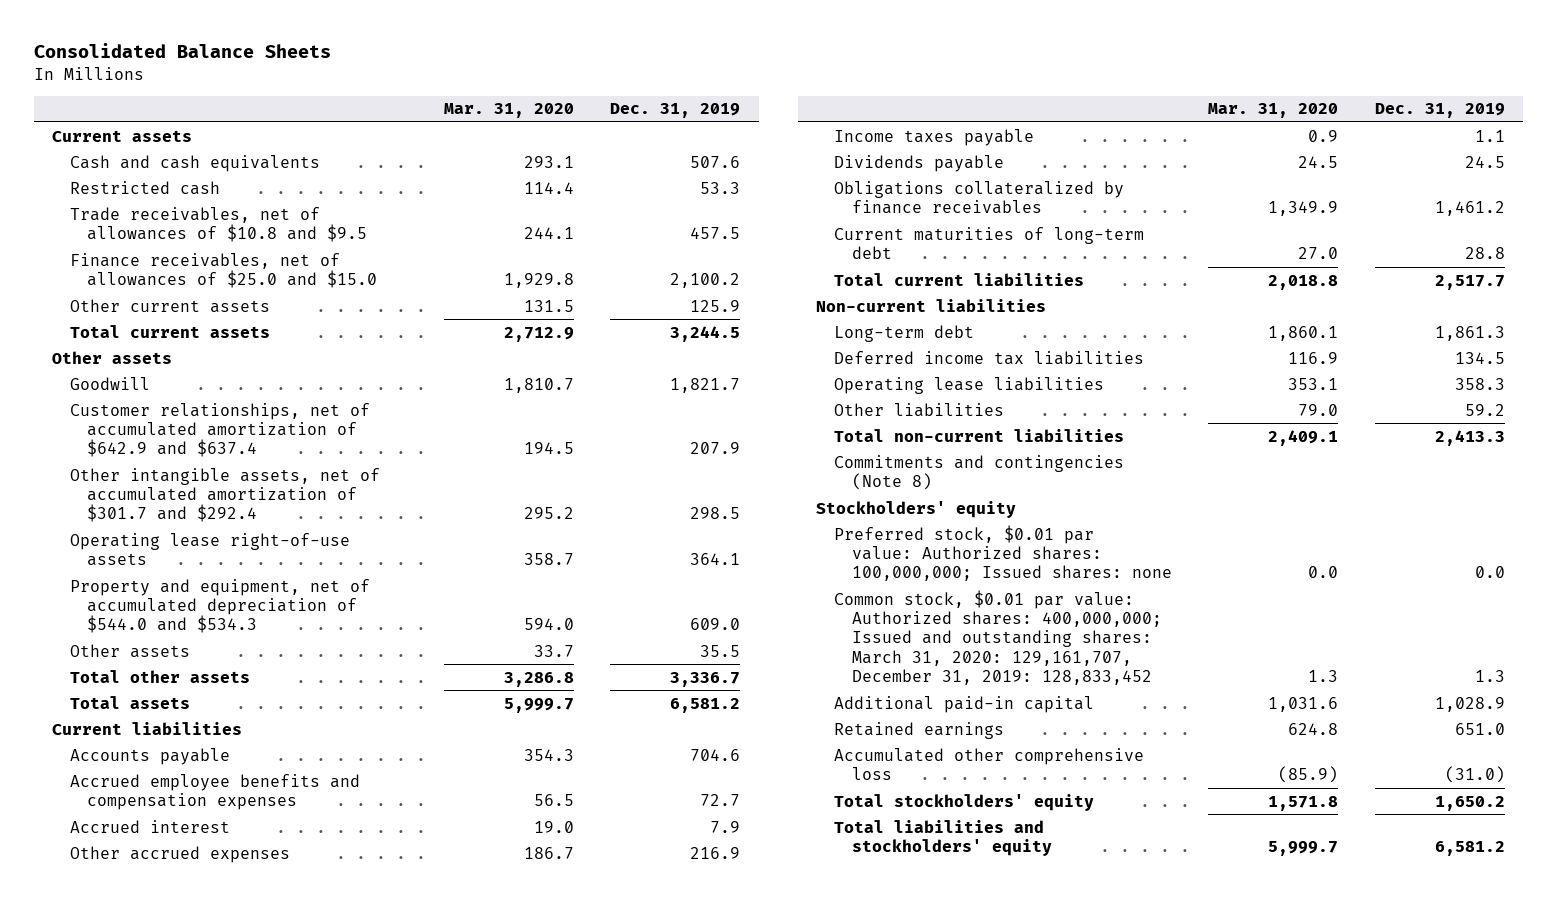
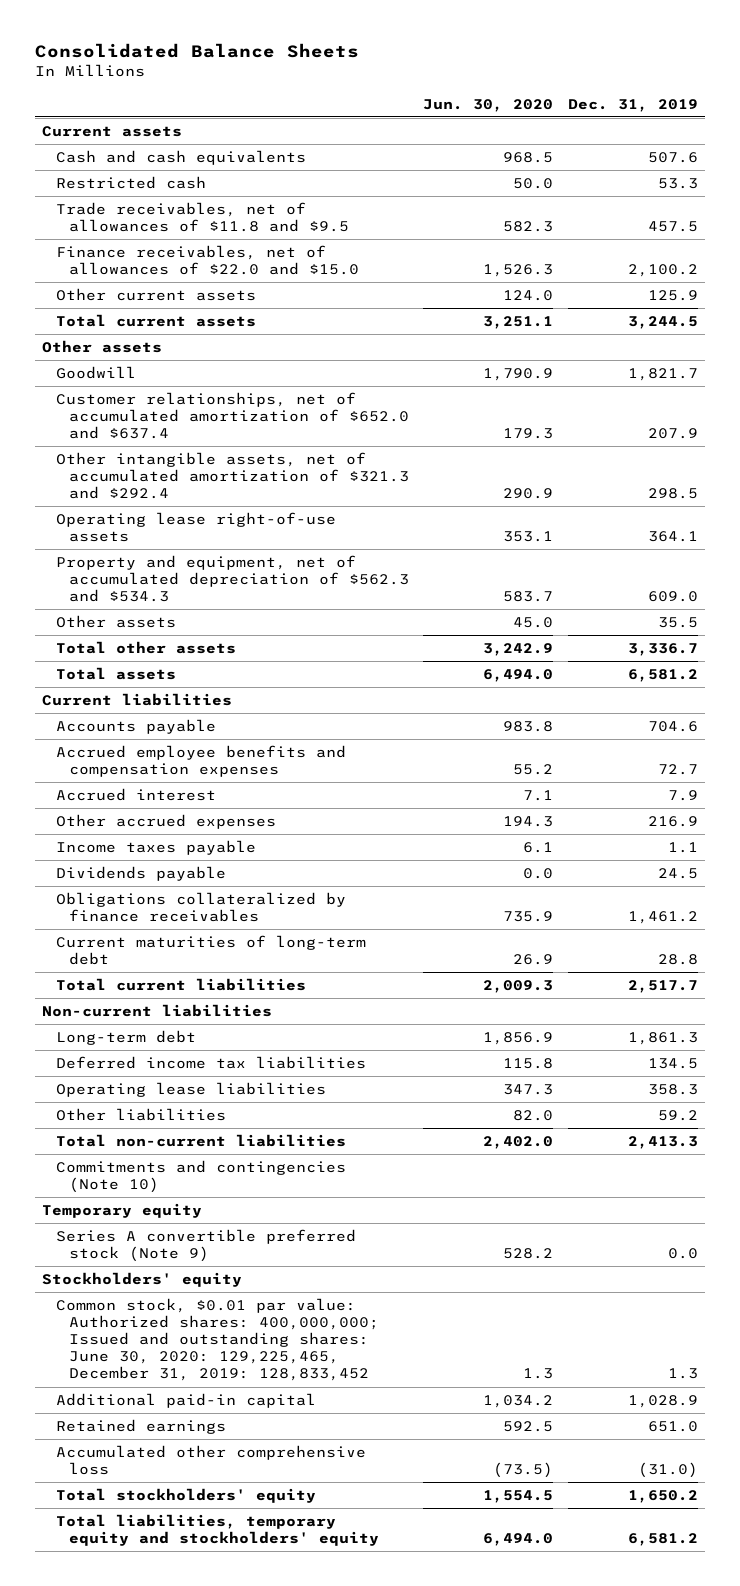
- | Mar. 31, 2020 | Dec. 31, 2019
+ | Jun. 30, 2020 | Dec. 31, 2019
- Trade receivables, net of allowances of $10.8 and $9.5 | 244.1 | 457.5
- Finance receivables, net of allowances of $25.0 and $15.0 | 1,929.8 | 2,100.2
+ Trade receivables, net of allowances of $11.8 and $9.5 | 582.3 | 457.5
+ Finance receivables, net of allowances of $22.0 and $15.0 | 1,526.3 | 2,100.2
- Customer relationships, net of accumulated amortization of $642.9 and $637.4 | 194.5 | 207.9
- Other intangible assets, net of accumulated amortization of $301.7 and $292.4 | 295.2 | 298.5
+ Customer relationships, net of accumulated amortization of $652.0 and $637.4 | 179.3 | 207.9
+ Other intangible assets, net of accumulated amortization of $321.3 and $292.4 | 290.9 | 298.5
- Property and equipment, net of accumulated depreciation of $544.0 and $534.3 | 594.0 | 609.0
+ Property and equipment, net of accumulated depreciation of $562.3 and $534.3 | 583.7 | 609.0
- Commitments and contingencies (Note 8)
+ Commitments and contingencies (Note 10)
+ Temporary equity
+ Series A convertible preferred stock (Note 9) | 528.2 | 0.0
- Preferred stock, $0.01 par value: Authorized shares: 100,000,000; Issued shares: none | 0.0 | 0.0
- Common stock, $0.01 par value: Authorized shares: 400,000,000; Issued and outstanding shares: March 31, 2020: 129,161,707, December 31, 2019: 128,833,452 | 1.3 | 1.3
+ Common stock, $0.01 par value: Authorized shares: 400,000,000; Issued and outstanding shares: June 30, 2020: 129,225,465, December 31, 2019: 128,833,452 | 1.3 | 1.3
- Total liabilities and stockholders' equity | 5,999.7 | 6,581.2
+ Total liabilities, temporary equity and stockholders' equity | 6,494.0 | 6,581.2

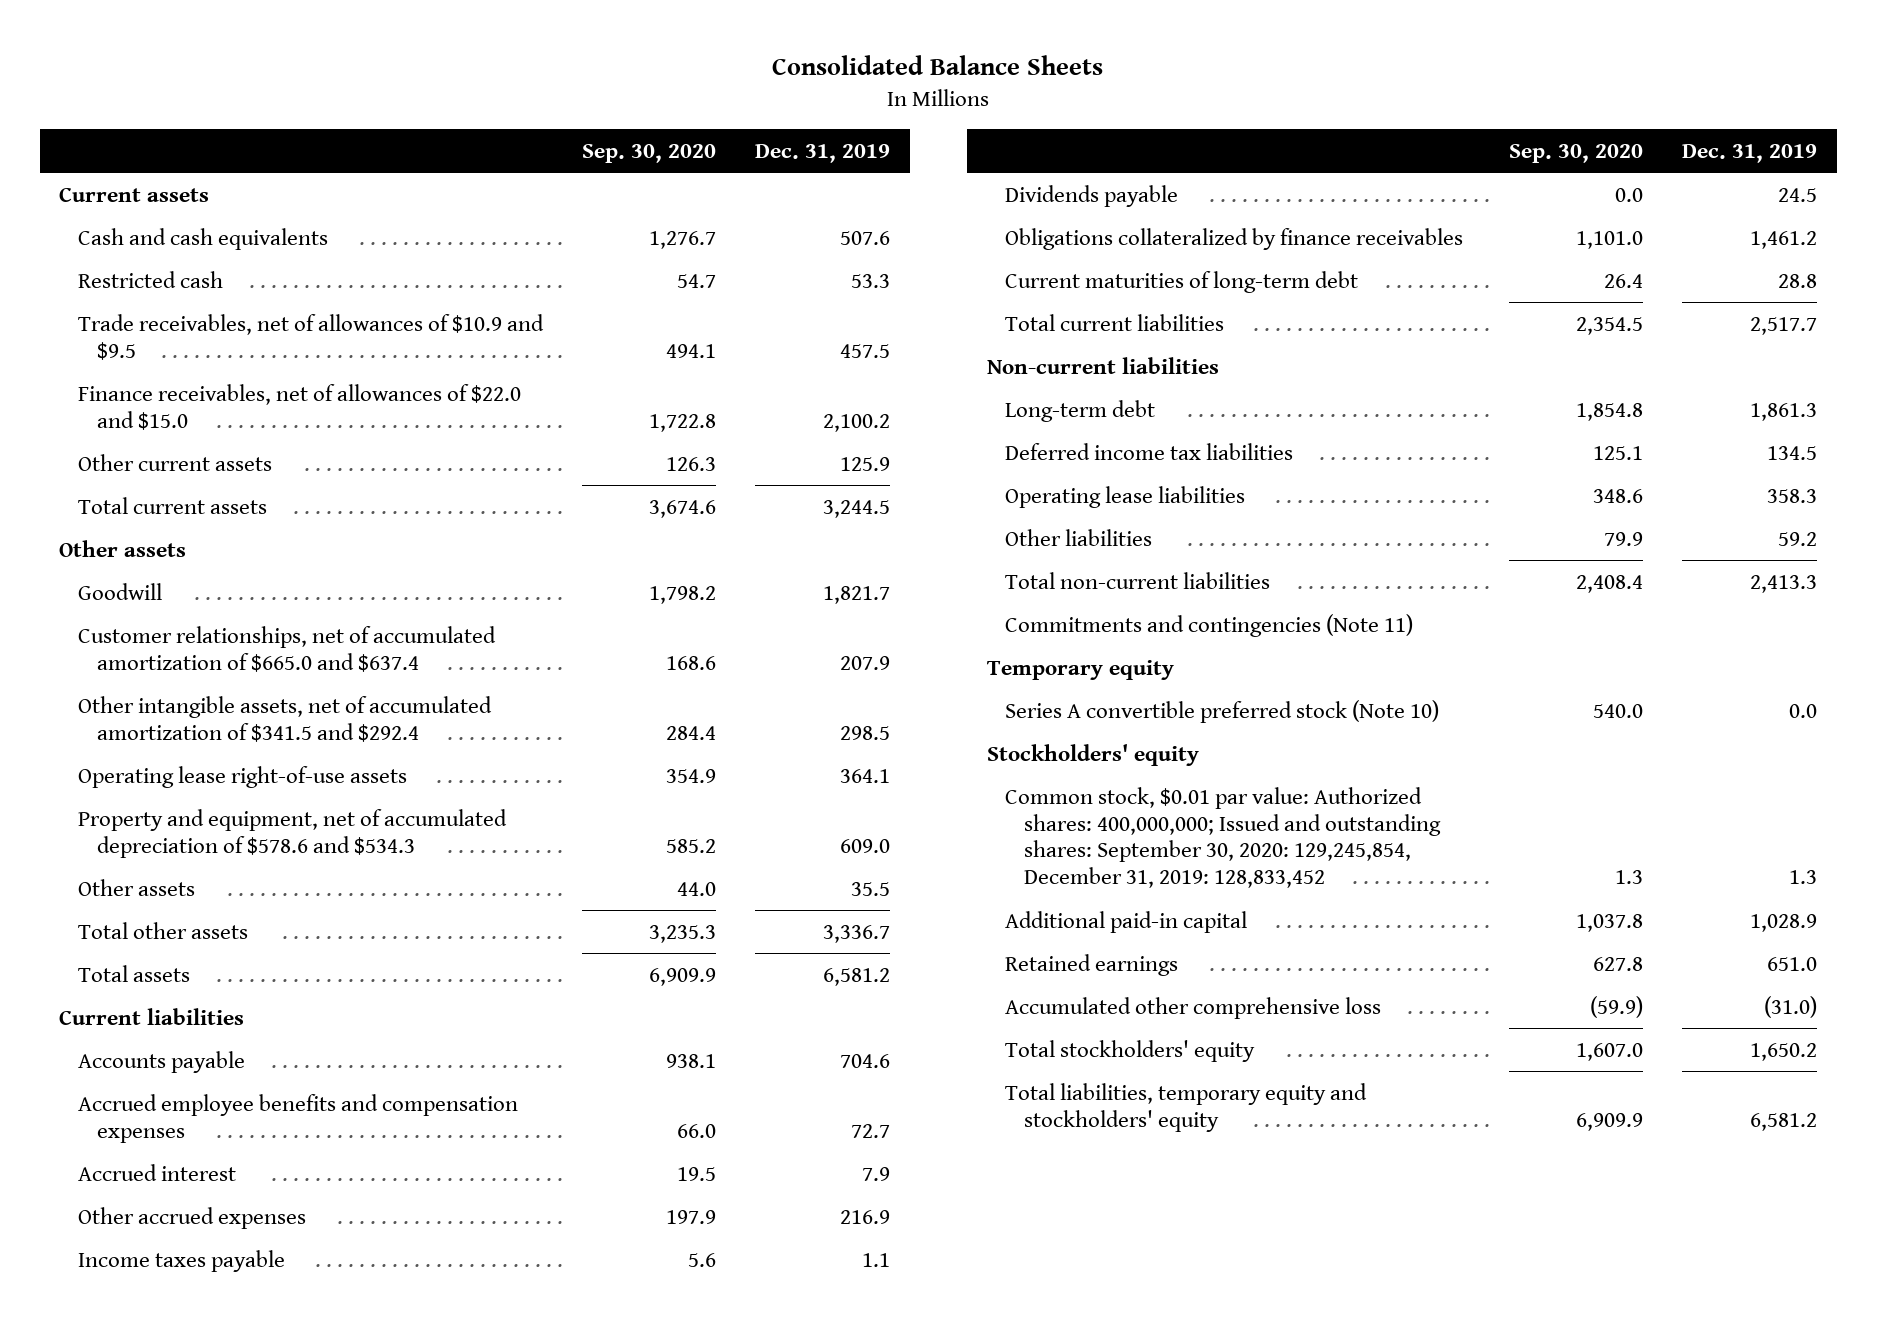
- | Jun. 30, 2020 | Dec. 31, 2019
+ | Sep. 30, 2020 | Dec. 31, 2019
- Trade receivables, net of allowances of $11.8 and $9.5 | 582.3 | 457.5
+ Trade receivables, net of allowances of $10.9 and $9.5 | 494.1 | 457.5
- Customer relationships, net of accumulated amortization of $652.0 and $637.4 | 179.3 | 207.9
- Other intangible assets, net of accumulated amortization of $321.3 and $292.4 | 290.9 | 298.5
+ Customer relationships, net of accumulated amortization of $665.0 and $637.4 | 168.6 | 207.9
+ Other intangible assets, net of accumulated amortization of $341.5 and $292.4 | 284.4 | 298.5
- Property and equipment, net of accumulated depreciation of $562.3 and $534.3 | 583.7 | 609.0
+ Property and equipment, net of accumulated depreciation of $578.6 and $534.3 | 585.2 | 609.0
- Commitments and contingencies (Note 10)
+ Commitments and contingencies (Note 11)
- Series A convertible preferred stock (Note 9) | 528.2 | 0.0
+ Series A convertible preferred stock (Note 10) | 540.0 | 0.0
- Common stock, $0.01 par value: Authorized shares: 400,000,000; Issued and outstanding shares: June 30, 2020: 129,225,465, December 31, 2019: 128,833,452 | 1.3 | 1.3
+ Common stock, $0.01 par value: Authorized shares: 400,000,000; Issued and outstanding shares: September 30, 2020: 129,245,854, December 31, 2019: 128,833,452 | 1.3 | 1.3

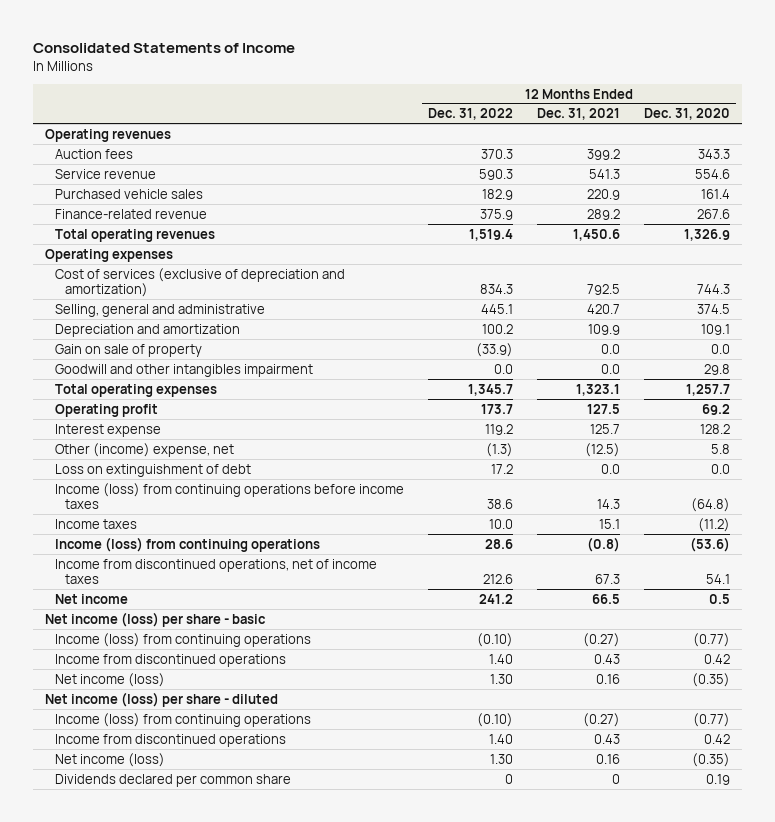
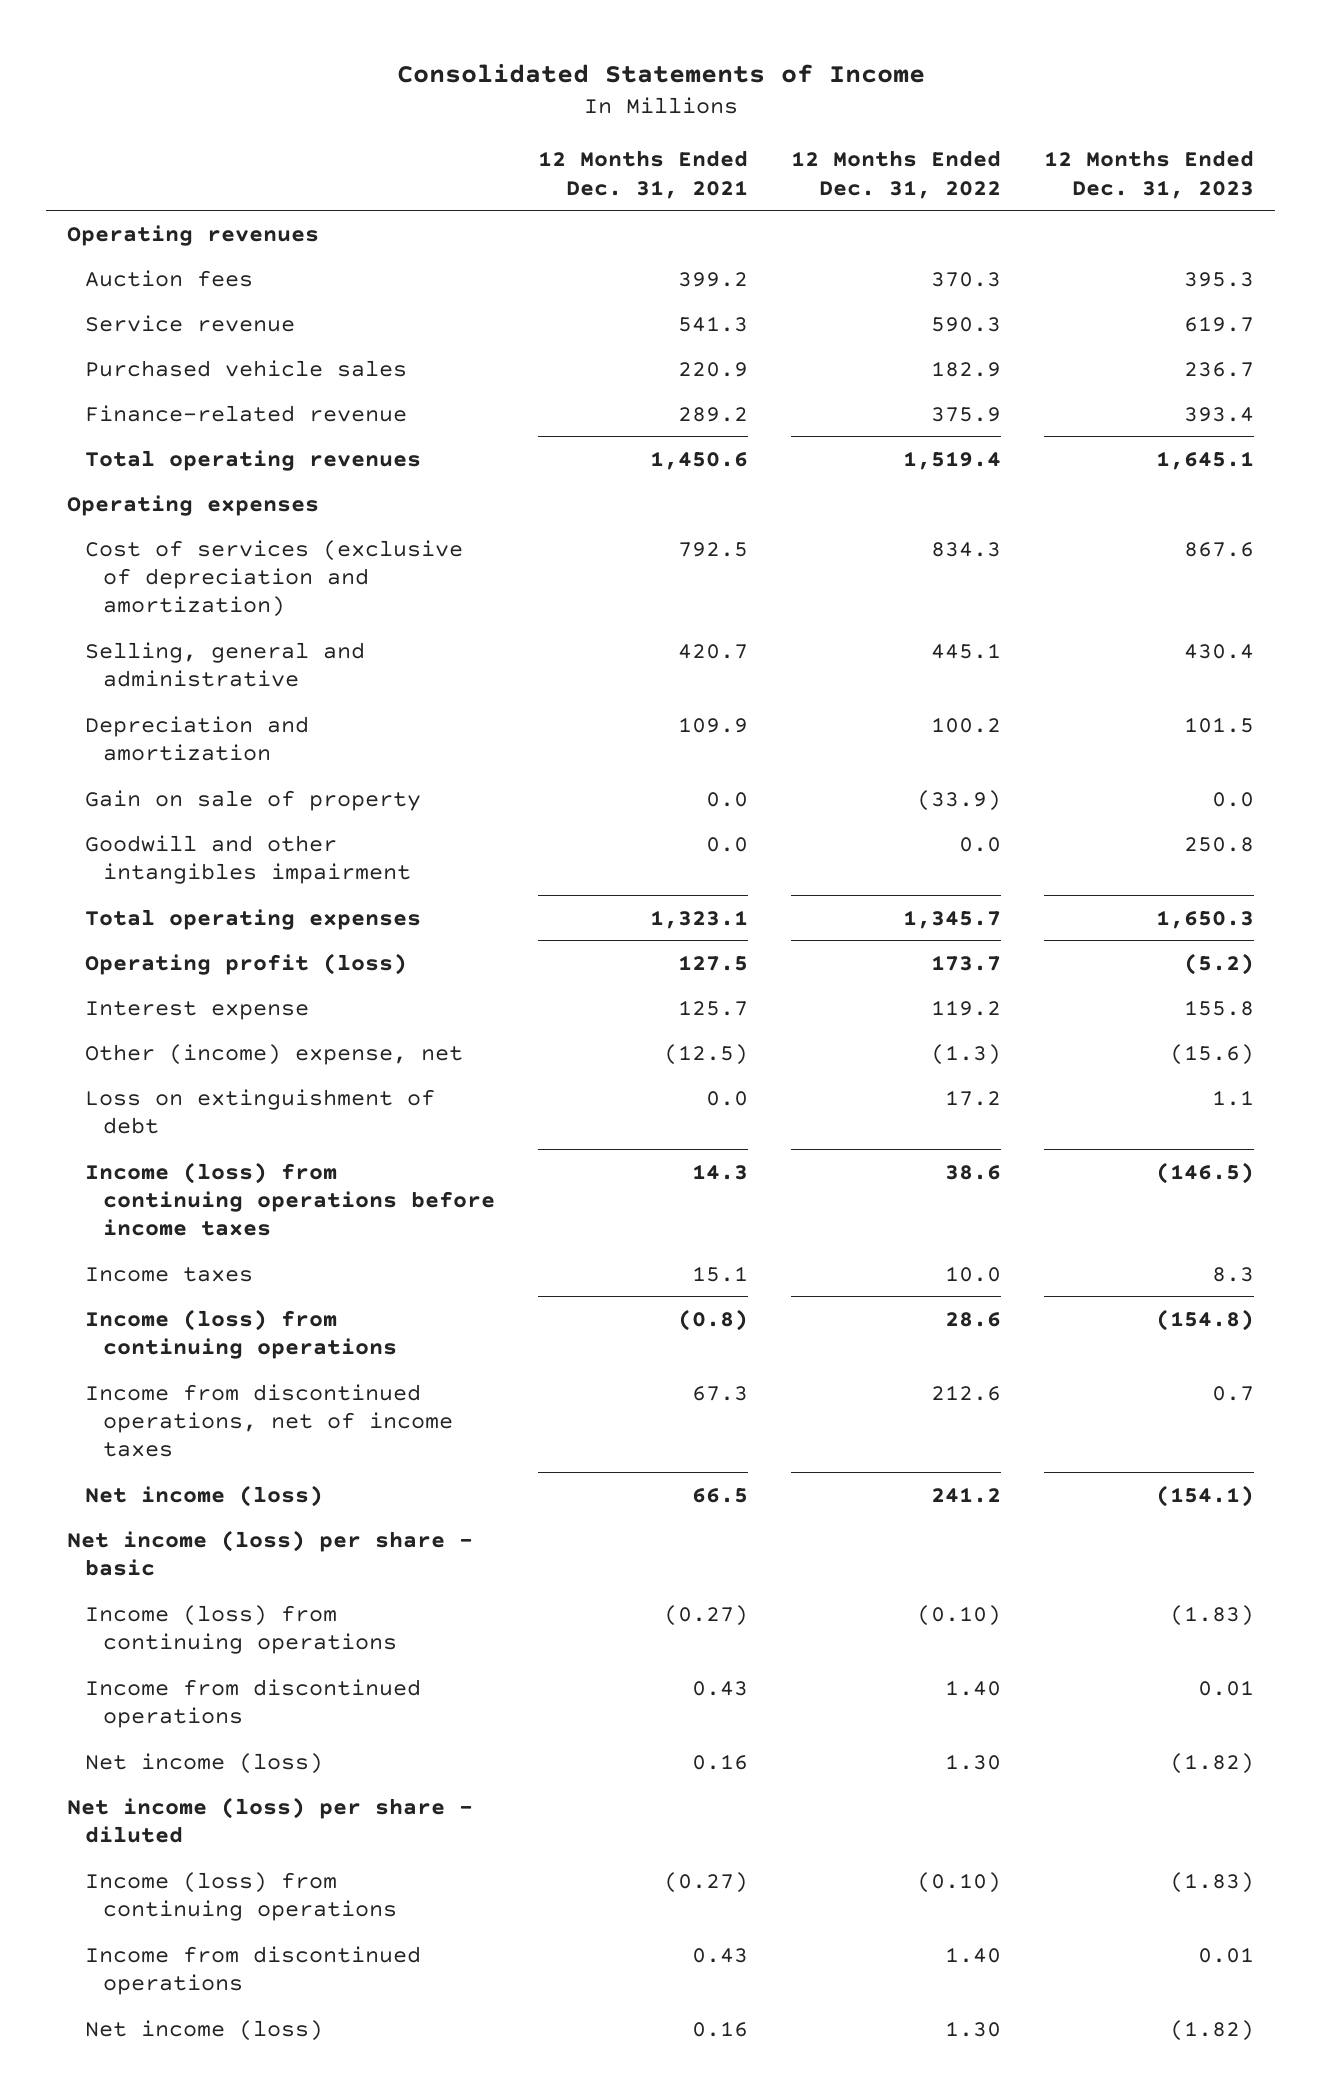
- | 12 Months Ended Dec. 31, 2022 | 12 Months Ended Dec. 31, 2021 | 12 Months Ended Dec. 31, 2020
+ | 12 Months Ended Dec. 31, 2021 | 12 Months Ended Dec. 31, 2022 | 12 Months Ended Dec. 31, 2023
- Operating profit | 173.7 | 127.5 | 69.2
+ Operating profit (loss) | 127.5 | 173.7 | (5.2)
- Net income | 241.2 | 66.5 | 0.5
+ Net income (loss) | 66.5 | 241.2 | (154.1)
- Dividends declared per common share | 0 | 0 | 0.19

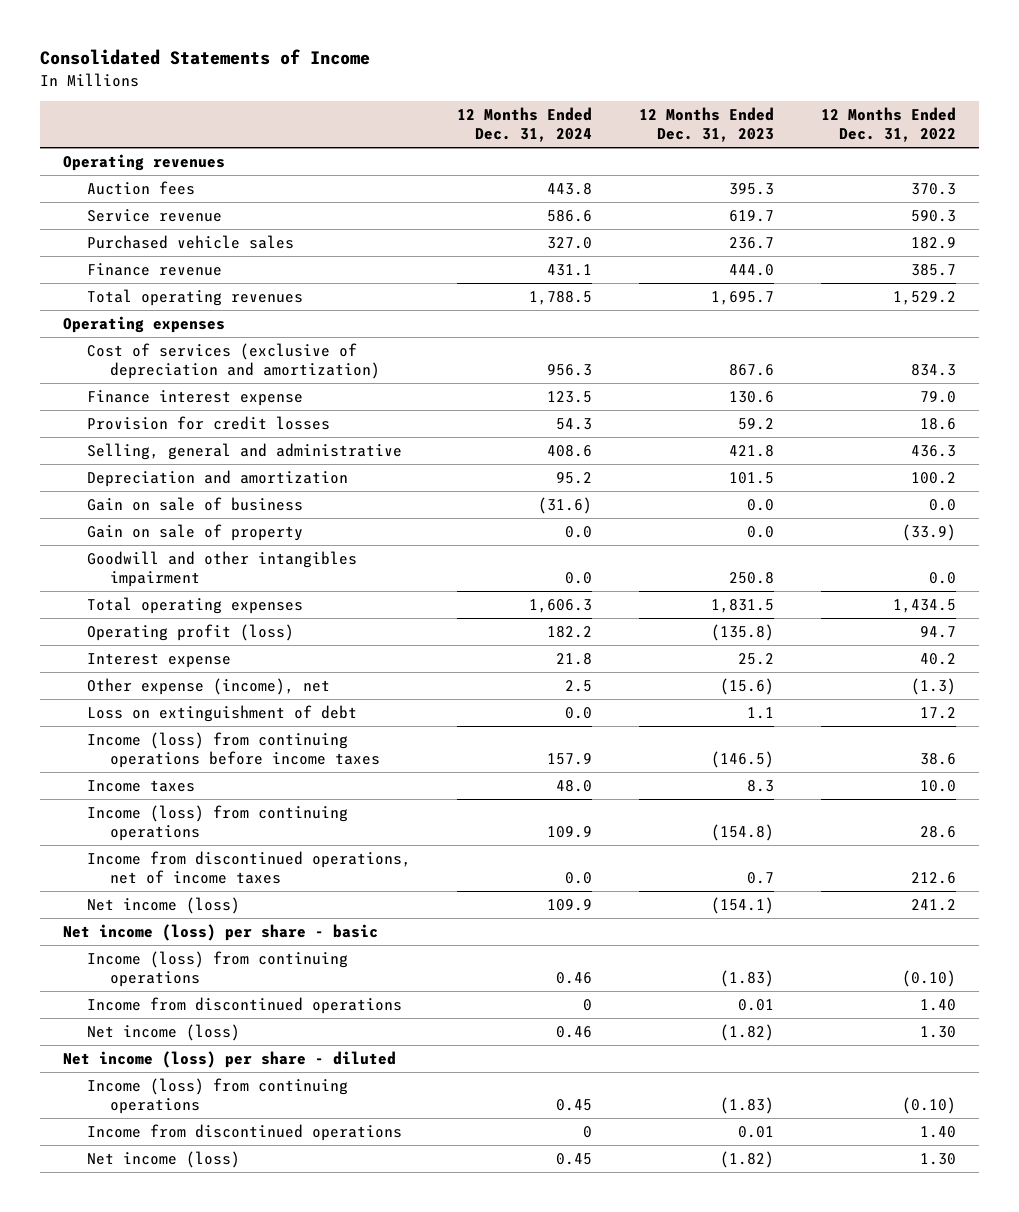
- | 12 Months Ended Dec. 31, 2021 | 12 Months Ended Dec. 31, 2022 | 12 Months Ended Dec. 31, 2023
+ | 12 Months Ended Dec. 31, 2024 | 12 Months Ended Dec. 31, 2023 | 12 Months Ended Dec. 31, 2022
- Finance-related revenue | 289.2 | 375.9 | 393.4
- Total operating revenues | 1,450.6 | 1,519.4 | 1,645.1
+ Finance revenue | 431.1 | 444.0 | 385.7
+ Total operating revenues | 1,788.5 | 1,695.7 | 1,529.2
- Selling, general and administrative | 420.7 | 445.1 | 430.4
+ Finance interest expense | 123.5 | 130.6 | 79.0
+ Provision for credit losses | 54.3 | 59.2 | 18.6
+ Selling, general and administrative | 408.6 | 421.8 | 436.3
+ Gain on sale of business | (31.6) | 0.0 | 0.0
- Total operating expenses | 1,323.1 | 1,345.7 | 1,650.3
- Operating profit (loss) | 127.5 | 173.7 | (5.2)
- Interest expense | 125.7 | 119.2 | 155.8
- Other (income) expense, net | (12.5) | (1.3) | (15.6)
+ Total operating expenses | 1,606.3 | 1,831.5 | 1,434.5
+ Operating profit (loss) | 182.2 | (135.8) | 94.7
+ Interest expense | 21.8 | 25.2 | 40.2
+ Other expense (income), net | 2.5 | (15.6) | (1.3)

